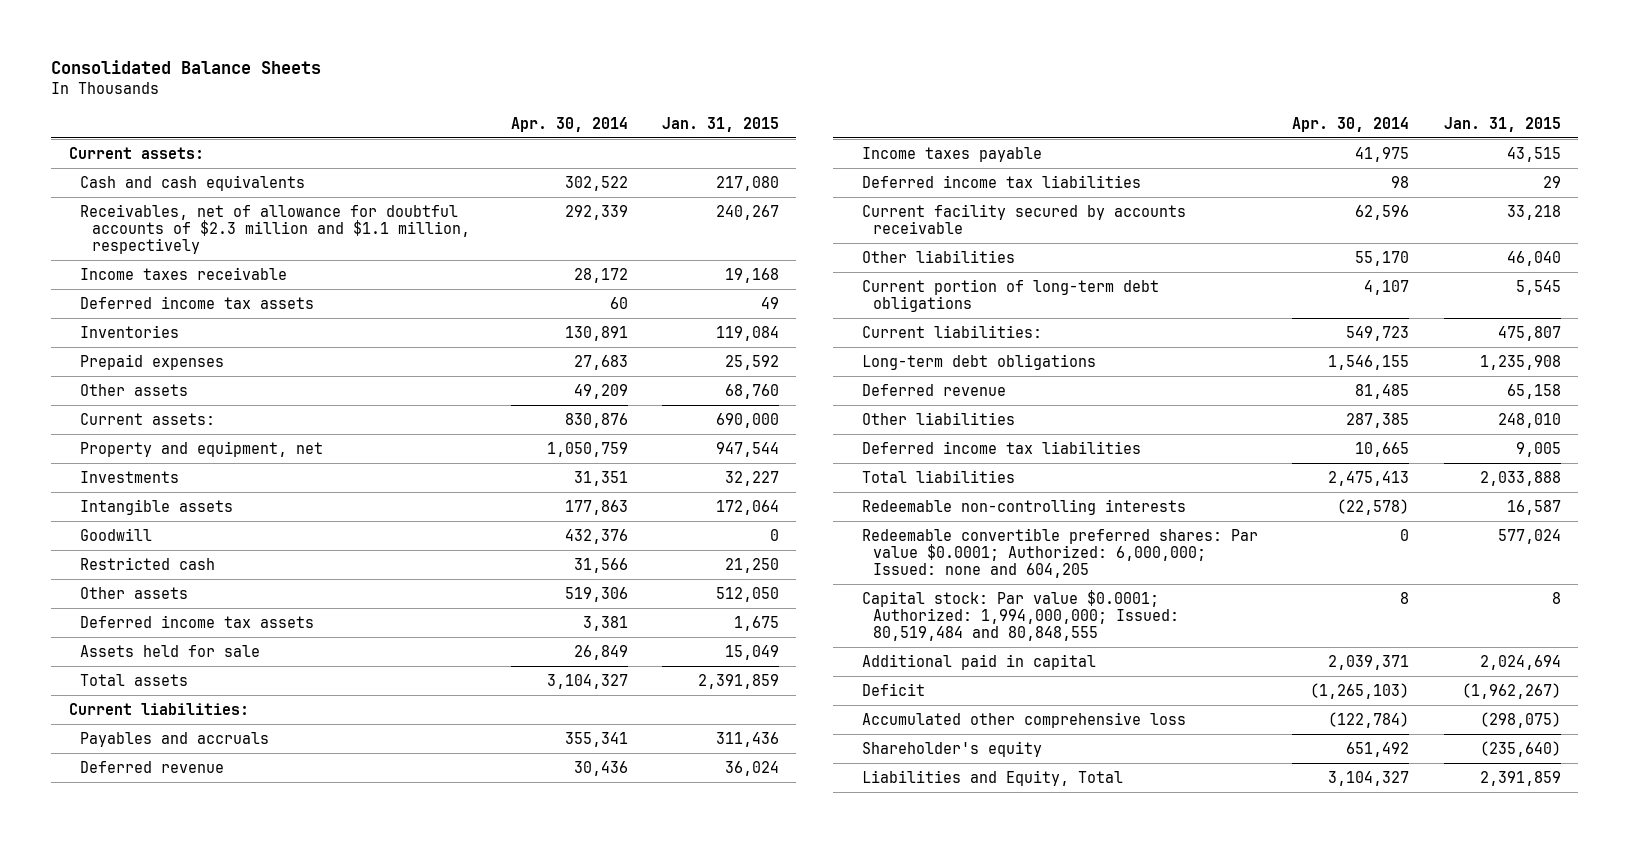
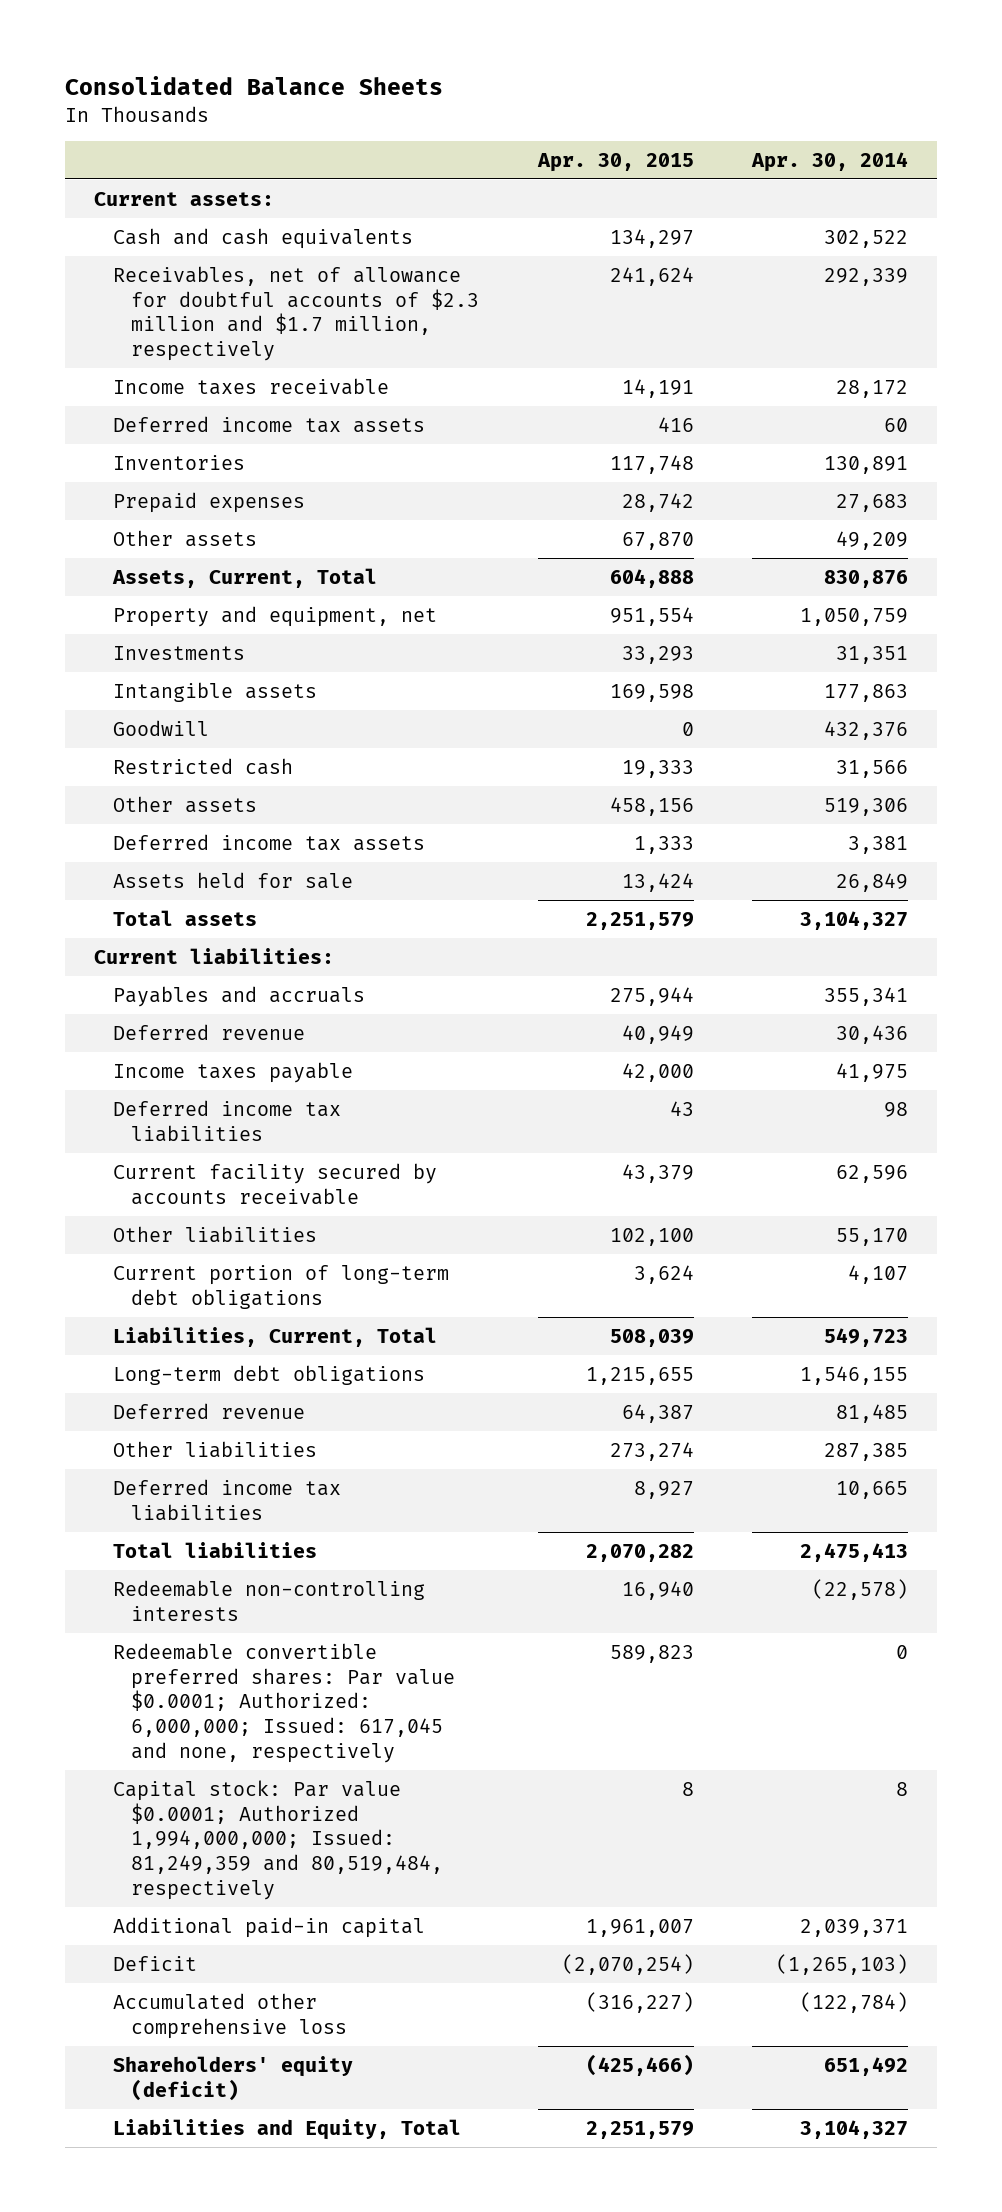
- | Apr. 30, 2014 | Jan. 31, 2015
+ | Apr. 30, 2015 | Apr. 30, 2014
- Receivables, net of allowance for doubtful accounts of $2.3 million and $1.1 million, respectively | 292,339 | 240,267
+ Receivables, net of allowance for doubtful accounts of $2.3 million and $1.7 million, respectively | 241,624 | 292,339
- Current assets: | 830,876 | 690,000
+ Assets, Current, Total | 604,888 | 830,876
- Current liabilities: | 549,723 | 475,807
+ Liabilities, Current, Total | 508,039 | 549,723
- Redeemable convertible preferred shares: Par value $0.0001; Authorized: 6,000,000; Issued: none and 604,205 | 0 | 577,024
- Capital stock: Par value $0.0001; Authorized: 1,994,000,000; Issued: 80,519,484 and 80,848,555 | 8 | 8
- Additional paid in capital | 2,039,371 | 2,024,694
+ Redeemable convertible preferred shares: Par value $0.0001; Authorized: 6,000,000; Issued: 617,045 and none, respectively | 589,823 | 0
+ Capital stock: Par value $0.0001; Authorized 1,994,000,000; Issued: 81,249,359 and 80,519,484, respectively | 8 | 8
+ Additional paid-in capital | 1,961,007 | 2,039,371
- Shareholder's equity | 651,492 | (235,640)
+ Shareholders' equity (deficit) | (425,466) | 651,492

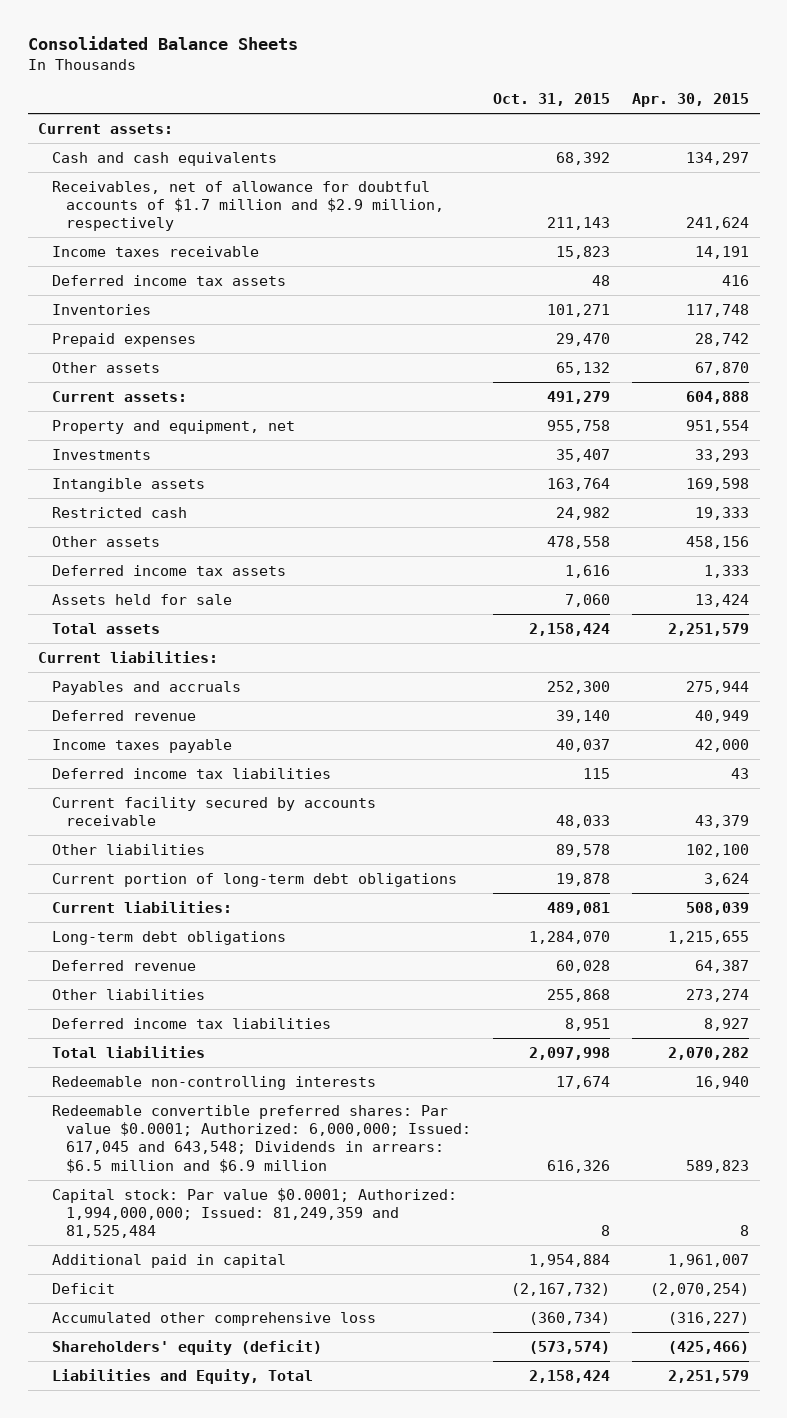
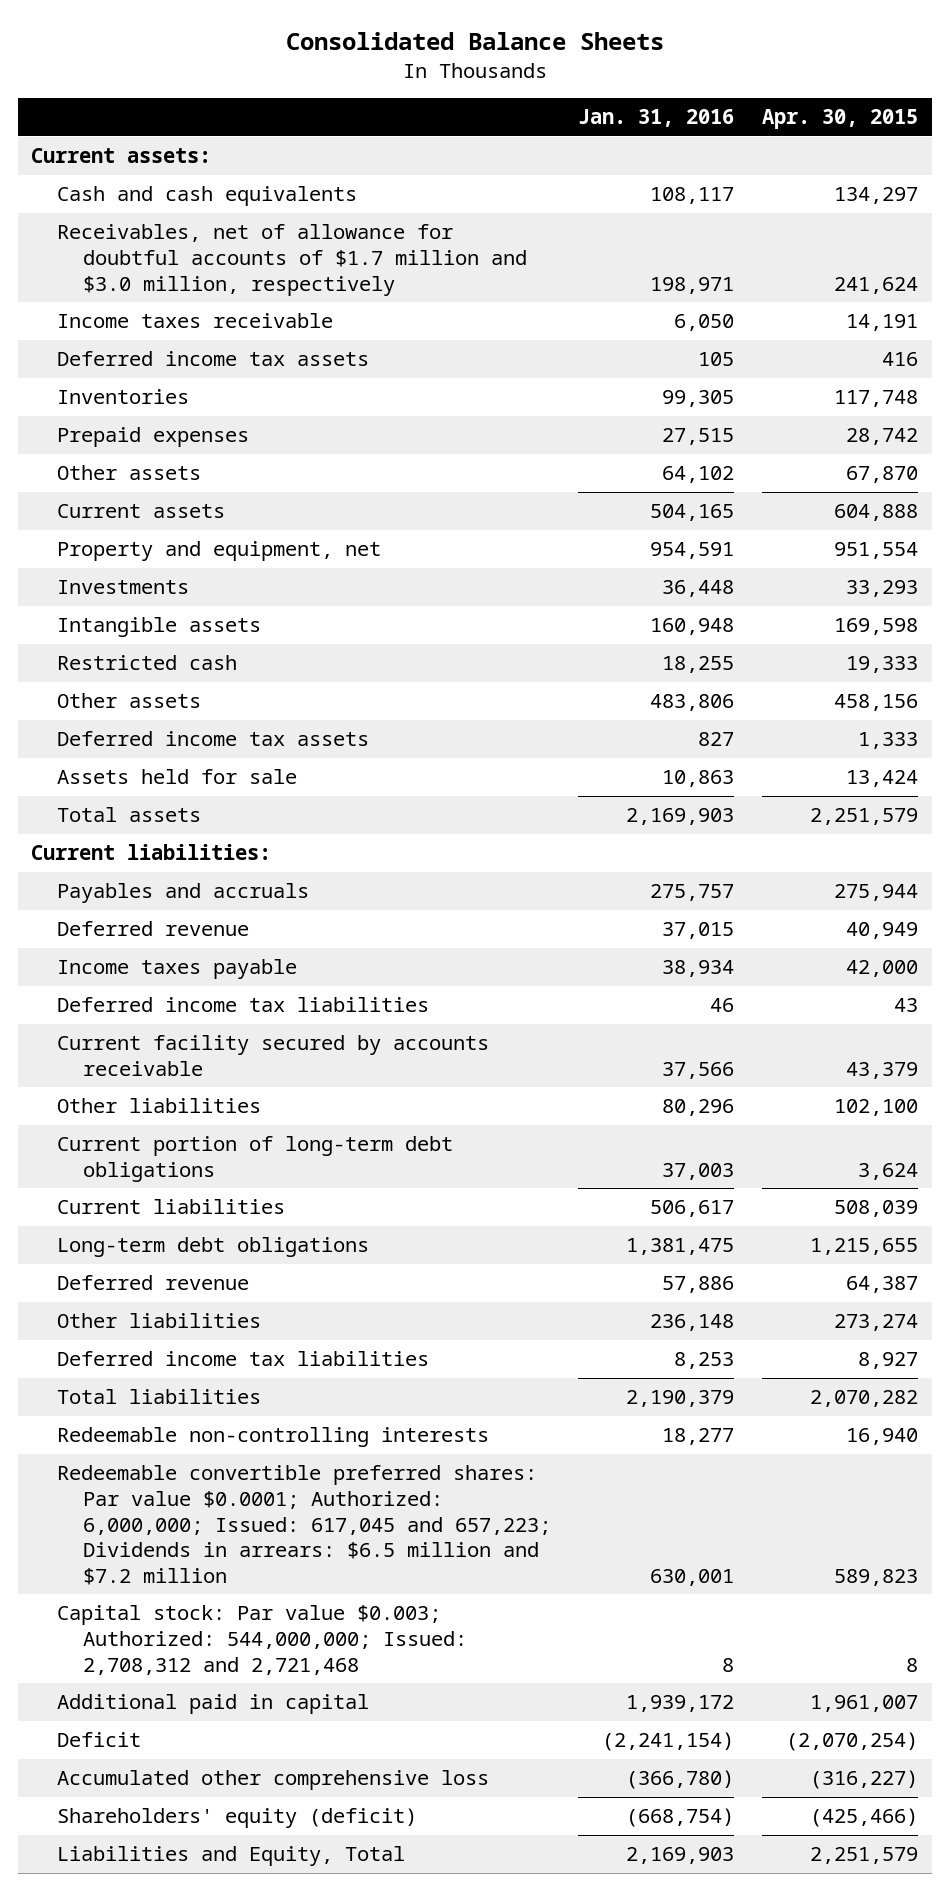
- | Oct. 31, 2015 | Apr. 30, 2015
+ | Jan. 31, 2016 | Apr. 30, 2015
- Receivables, net of allowance for doubtful accounts of $1.7 million and $2.9 million, respectively | 211,143 | 241,624
+ Receivables, net of allowance for doubtful accounts of $1.7 million and $3.0 million, respectively | 198,971 | 241,624
- Current assets: | 491,279 | 604,888
+ Current assets | 504,165 | 604,888
- Current liabilities: | 489,081 | 508,039
+ Current liabilities | 506,617 | 508,039
- Redeemable convertible preferred shares: Par value $0.0001; Authorized: 6,000,000; Issued: 617,045 and 643,548; Dividends in arrears: $6.5 million and $6.9 million | 616,326 | 589,823
- Capital stock: Par value $0.0001; Authorized: 1,994,000,000; Issued: 81,249,359 and 81,525,484 | 8 | 8
+ Redeemable convertible preferred shares: Par value $0.0001; Authorized: 6,000,000; Issued: 617,045 and 657,223; Dividends in arrears: $6.5 million and $7.2 million | 630,001 | 589,823
+ Capital stock: Par value $0.003; Authorized: 544,000,000; Issued: 2,708,312 and 2,721,468 | 8 | 8

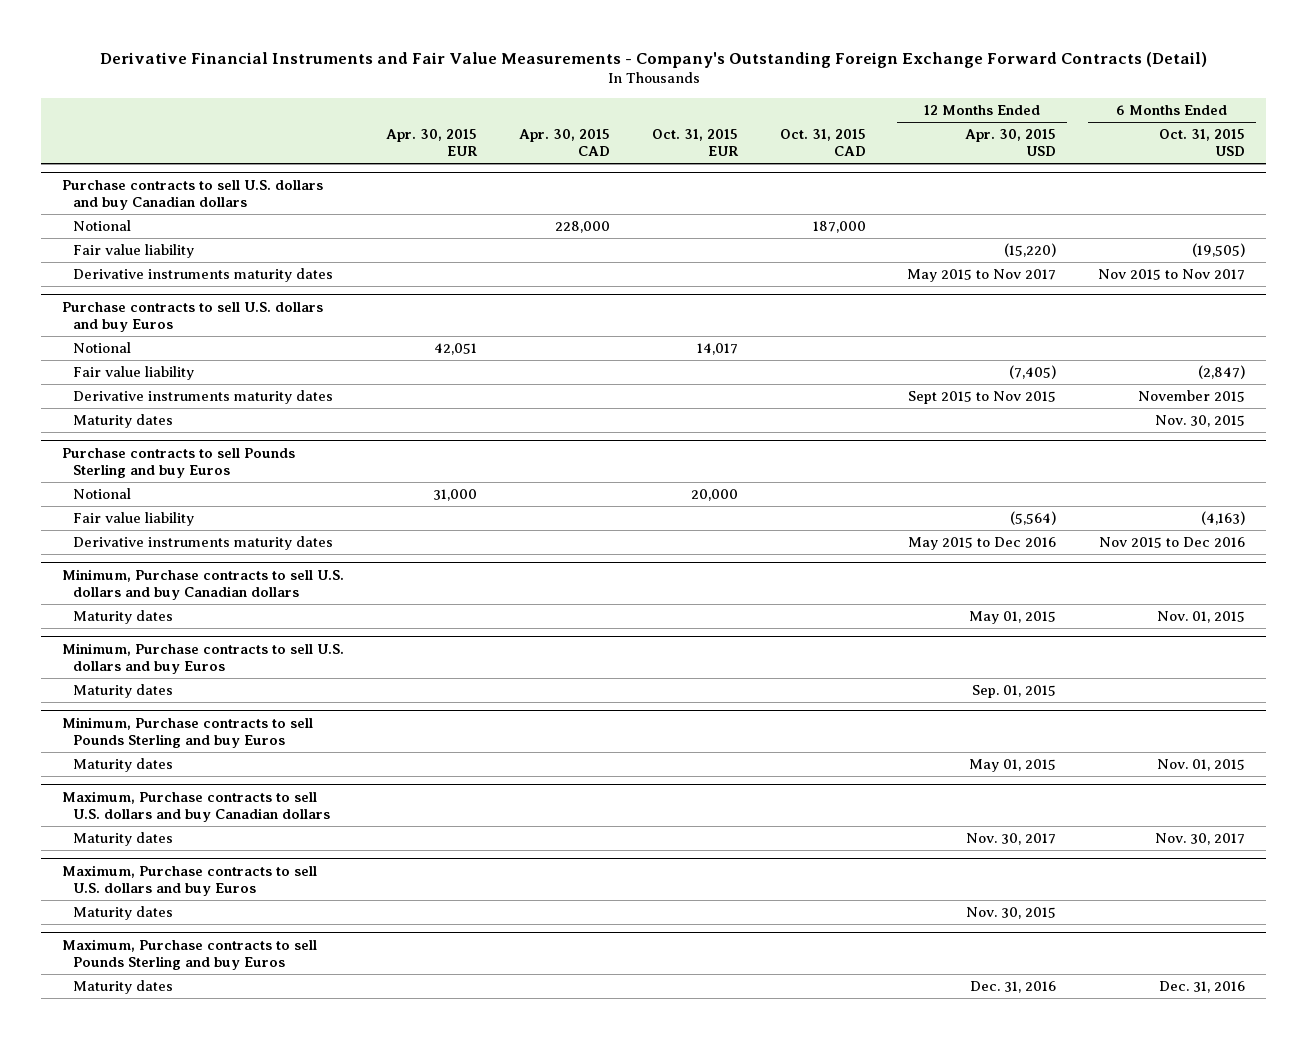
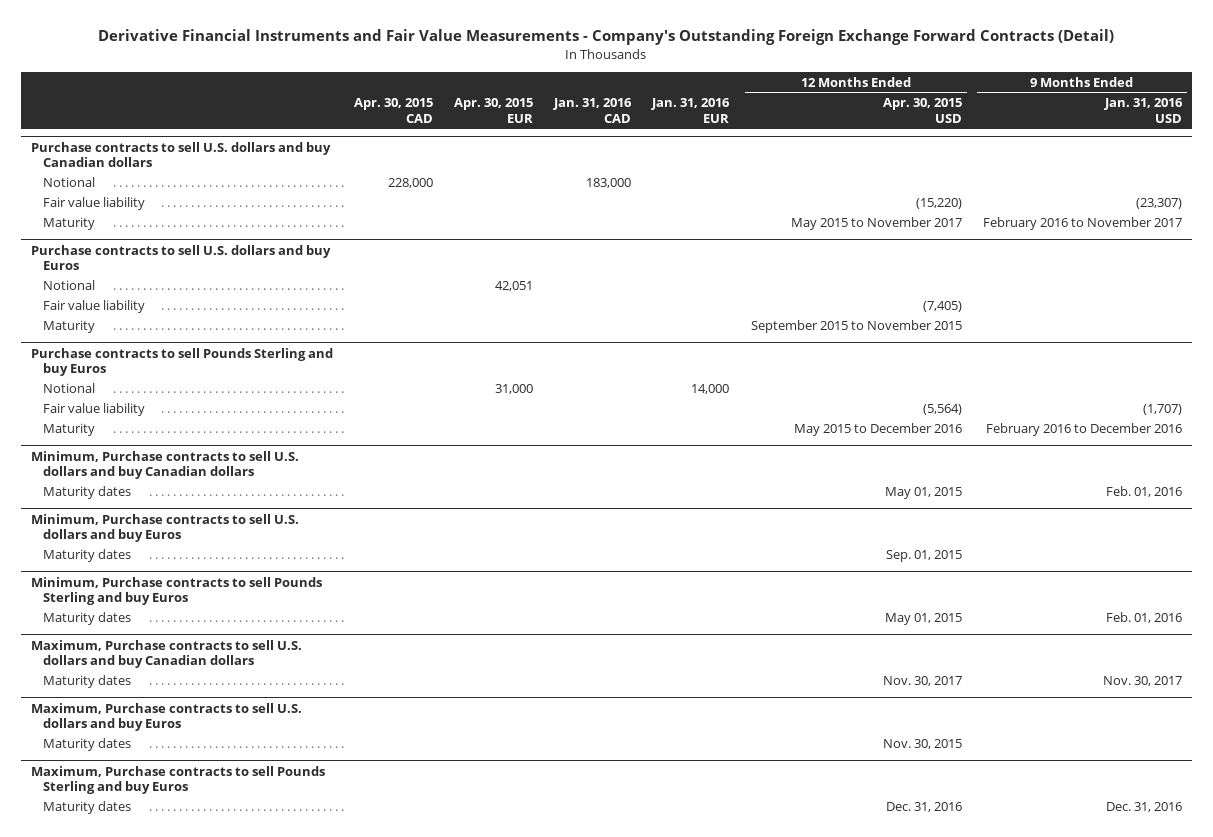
- | Apr. 30, 2015 EUR | Apr. 30, 2015 CAD | Oct. 31, 2015 EUR | Oct. 31, 2015 CAD | 12 Months Ended Apr. 30, 2015 USD | 6 Months Ended Oct. 31, 2015 USD
+ | Apr. 30, 2015 CAD | Apr. 30, 2015 EUR | Jan. 31, 2016 CAD | Jan. 31, 2016 EUR | 12 Months Ended Apr. 30, 2015 USD | 9 Months Ended Jan. 31, 2016 USD
@ Purchase contracts to sell U.S. dollars and buy Canadian dollars
- Derivative instruments maturity dates | | | | | May 2015 to Nov 2017 | Nov 2015 to Nov 2017
+ Maturity | | | | | May 2015 to November 2017 | February 2016 to November 2017
@ Purchase contracts to sell U.S. dollars and buy Euros
- Derivative instruments maturity dates | | | | | Sept 2015 to Nov 2015 | November 2015
- Maturity dates | | | | | | Nov. 30, 2015
+ Maturity | | | | | September 2015 to November 2015 |
@ Purchase contracts to sell Pounds Sterling and buy Euros
- Derivative instruments maturity dates | | | | | May 2015 to Dec 2016 | Nov 2015 to Dec 2016
+ Maturity | | | | | May 2015 to December 2016 | February 2016 to December 2016

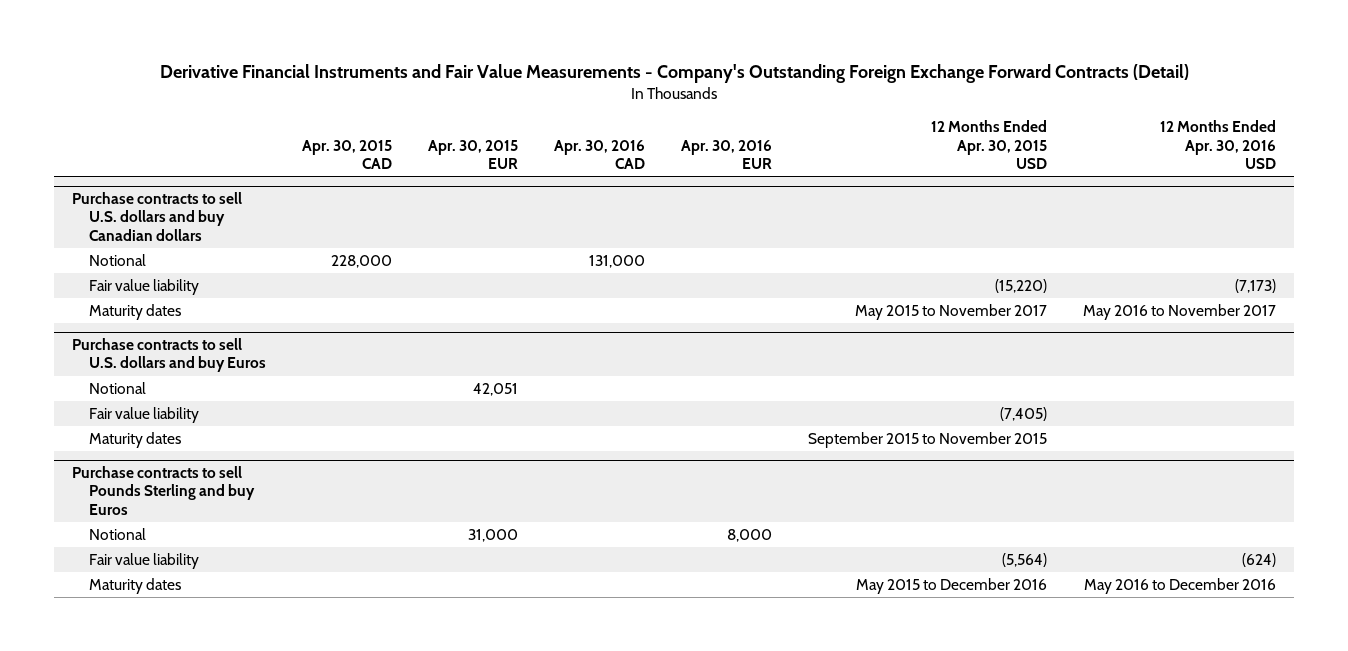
- | Apr. 30, 2015 CAD | Apr. 30, 2015 EUR | Jan. 31, 2016 CAD | Jan. 31, 2016 EUR | 12 Months Ended Apr. 30, 2015 USD | 9 Months Ended Jan. 31, 2016 USD
+ | Apr. 30, 2015 CAD | Apr. 30, 2015 EUR | Apr. 30, 2016 CAD | Apr. 30, 2016 EUR | 12 Months Ended Apr. 30, 2015 USD | 12 Months Ended Apr. 30, 2016 USD
@ Purchase contracts to sell U.S. dollars and buy Canadian dollars
- Maturity | | | | | May 2015 to November 2017 | February 2016 to November 2017
+ Maturity dates | | | | | May 2015 to November 2017 | May 2016 to November 2017
@ Purchase contracts to sell U.S. dollars and buy Euros
- Maturity | | | | | September 2015 to November 2015 |
+ Maturity dates | | | | | September 2015 to November 2015 |
@ Purchase contracts to sell Pounds Sterling and buy Euros
- Maturity | | | | | May 2015 to December 2016 | February 2016 to December 2016
- Minimum, Purchase contracts to sell U.S. dollars and buy Canadian dollars
- Maturity dates | | | | | May 01, 2015 | Feb. 01, 2016
- Minimum, Purchase contracts to sell U.S. dollars and buy Euros
- Maturity dates | | | | | Sep. 01, 2015 |
- Minimum, Purchase contracts to sell Pounds Sterling and buy Euros
- Maturity dates | | | | | May 01, 2015 | Feb. 01, 2016
- Maximum, Purchase contracts to sell U.S. dollars and buy Canadian dollars
- Maturity dates | | | | | Nov. 30, 2017 | Nov. 30, 2017
- Maximum, Purchase contracts to sell U.S. dollars and buy Euros
- Maturity dates | | | | | Nov. 30, 2015 |
- Maximum, Purchase contracts to sell Pounds Sterling and buy Euros
- Maturity dates | | | | | Dec. 31, 2016 | Dec. 31, 2016
@ Purchase contracts to sell Pounds Sterling and buy Euros
+ Maturity dates | | | | | May 2015 to December 2016 | May 2016 to December 2016

